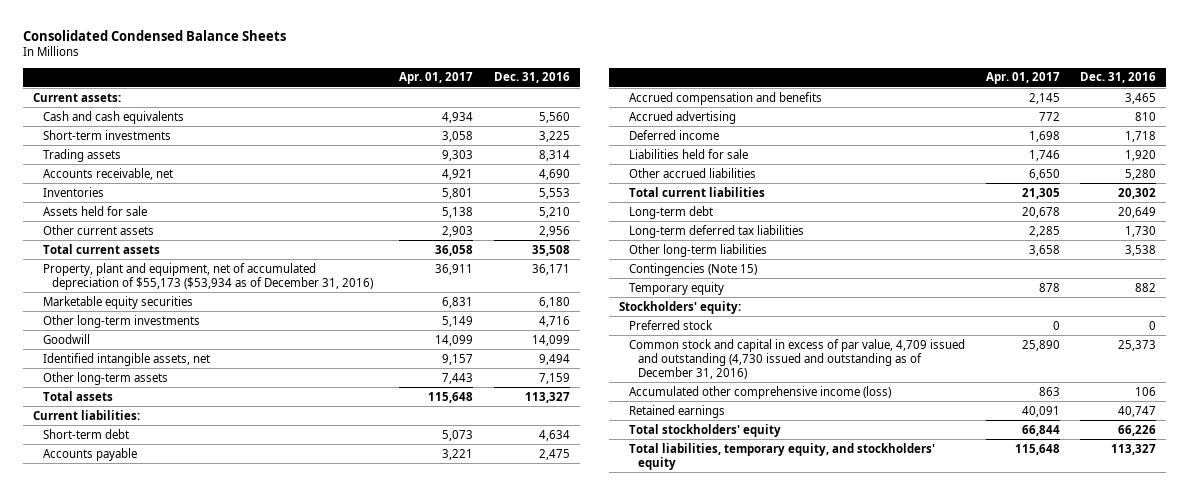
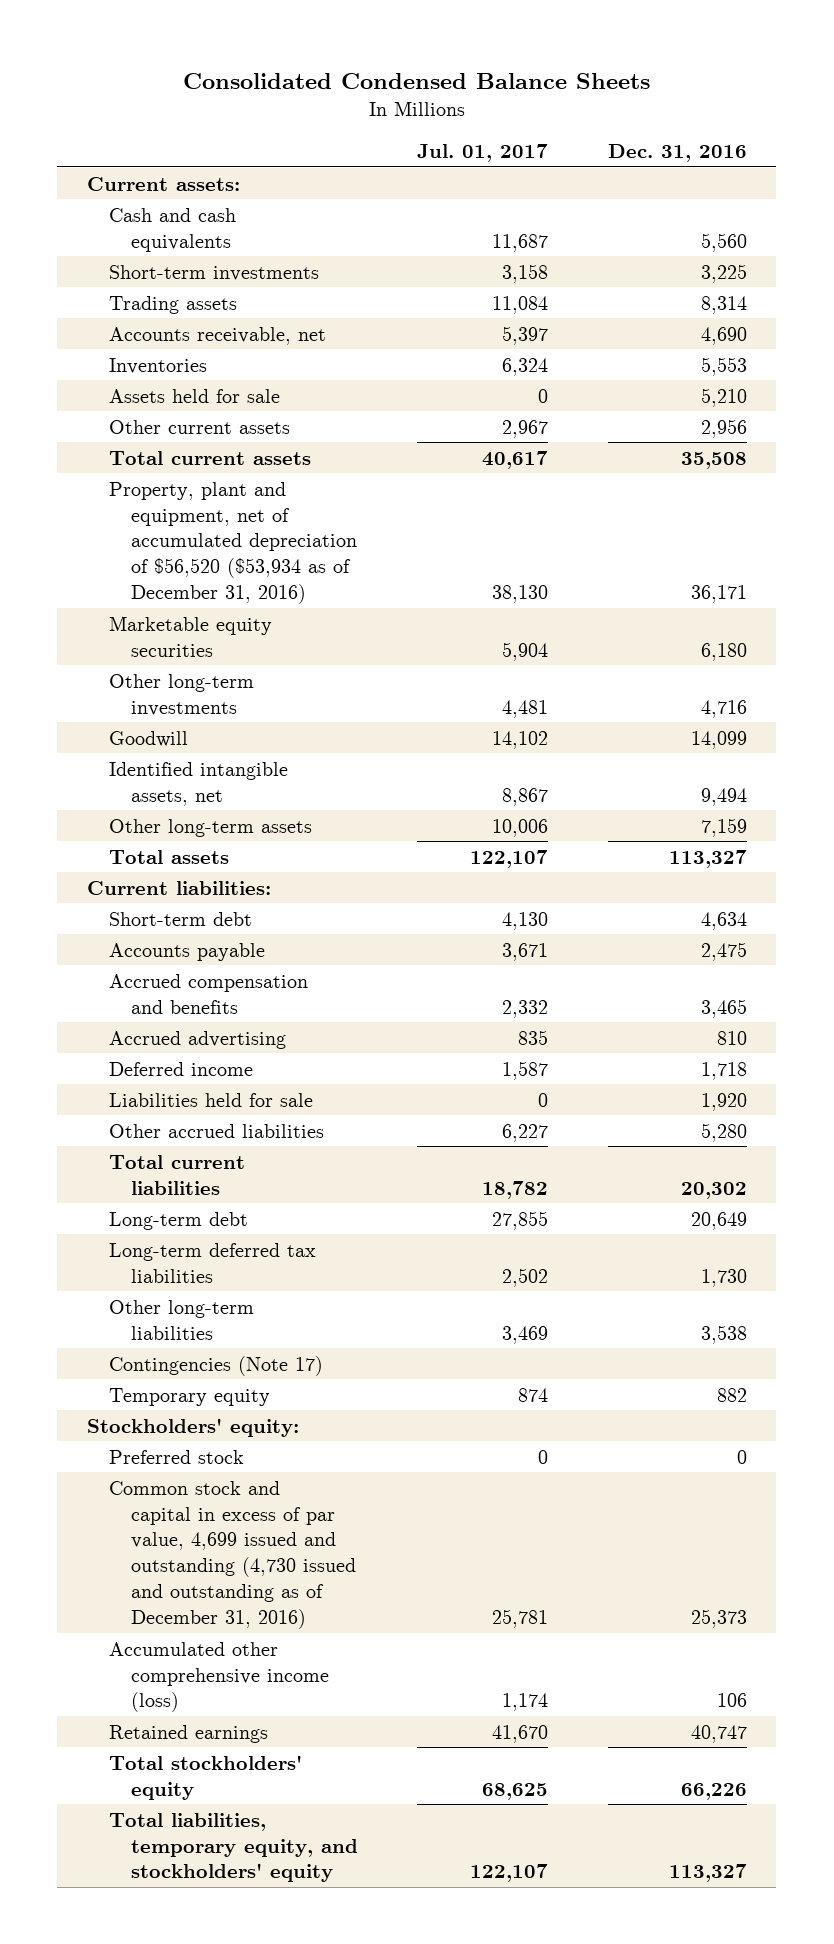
- | Apr. 01, 2017 | Dec. 31, 2016
+ | Jul. 01, 2017 | Dec. 31, 2016
- Property, plant and equipment, net of accumulated depreciation of $55,173 ($53,934 as of December 31, 2016) | 36,911 | 36,171
+ Property, plant and equipment, net of accumulated depreciation of $56,520 ($53,934 as of December 31, 2016) | 38,130 | 36,171
- Contingencies (Note 15)
+ Contingencies (Note 17)
- Common stock and capital in excess of par value, 4,709 issued and outstanding (4,730 issued and outstanding as of December 31, 2016) | 25,890 | 25,373
+ Common stock and capital in excess of par value, 4,699 issued and outstanding (4,730 issued and outstanding as of December 31, 2016) | 25,781 | 25,373

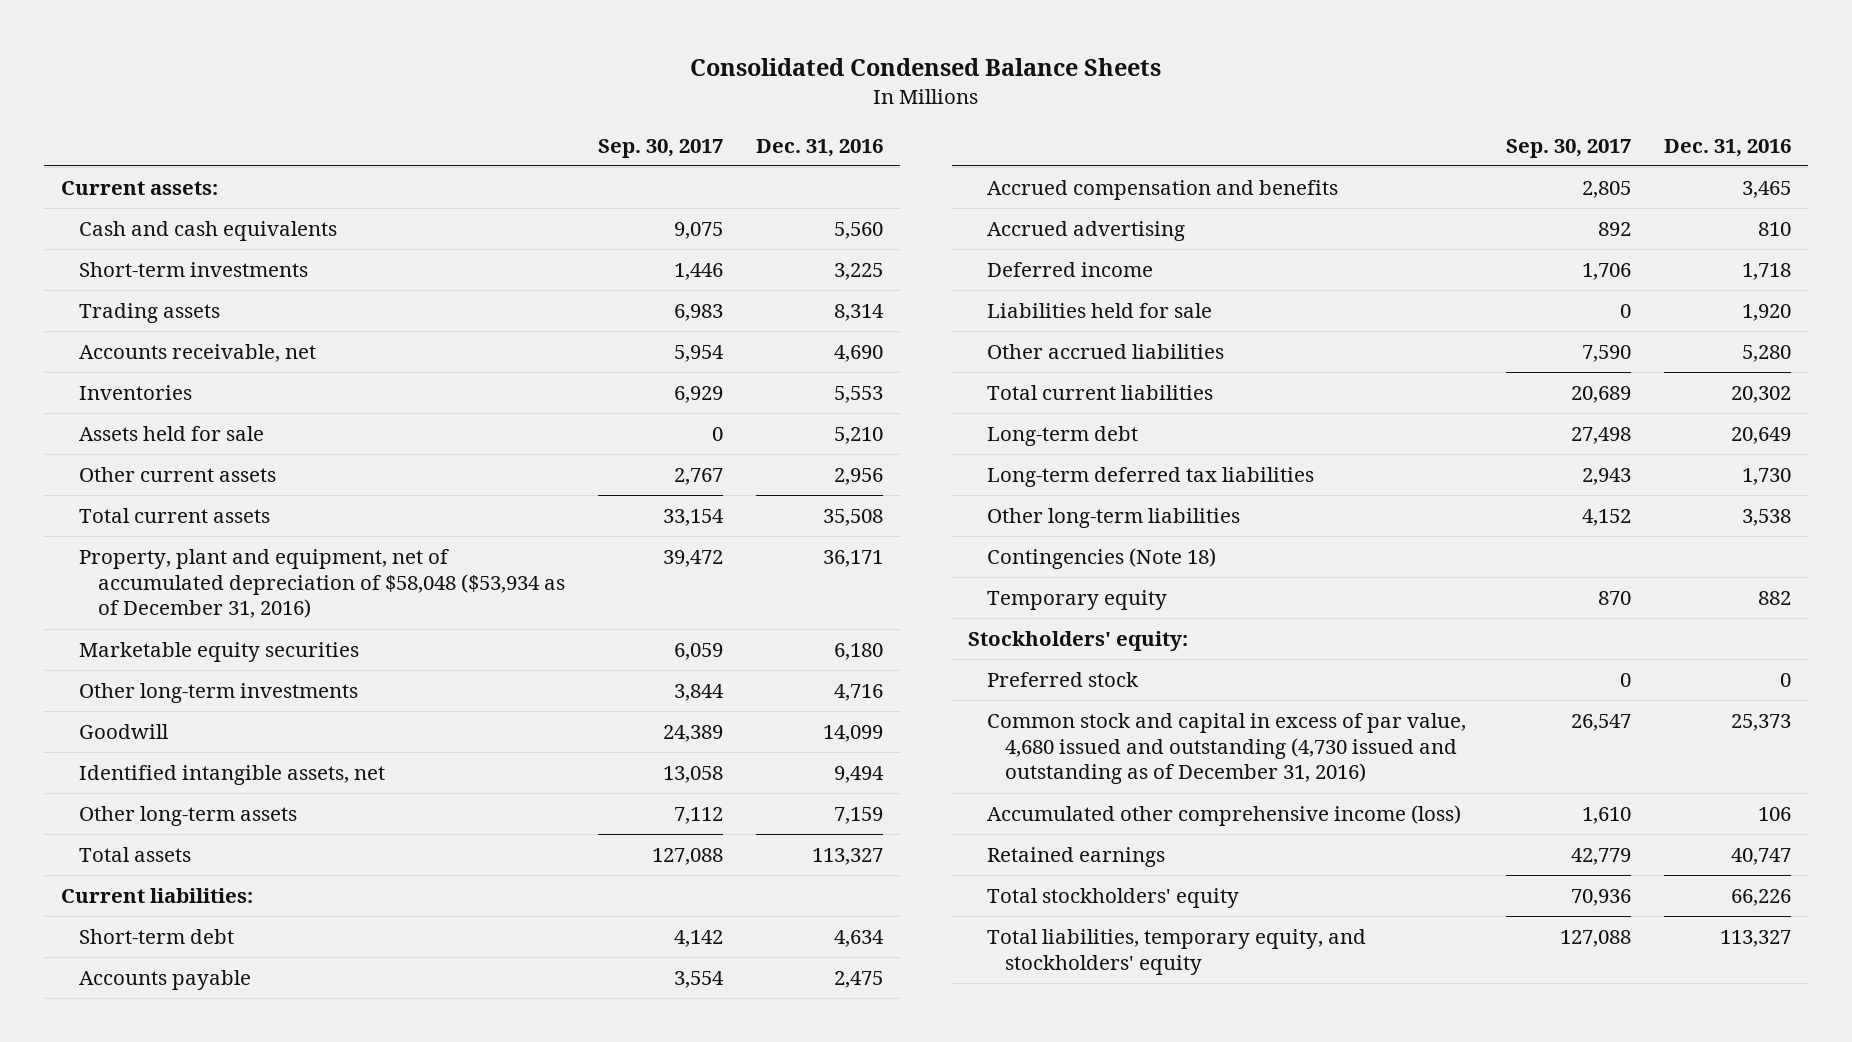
- | Jul. 01, 2017 | Dec. 31, 2016
+ | Sep. 30, 2017 | Dec. 31, 2016
- Property, plant and equipment, net of accumulated depreciation of $56,520 ($53,934 as of December 31, 2016) | 38,130 | 36,171
+ Property, plant and equipment, net of accumulated depreciation of $58,048 ($53,934 as of December 31, 2016) | 39,472 | 36,171
- Contingencies (Note 17)
+ Contingencies (Note 18)
- Common stock and capital in excess of par value, 4,699 issued and outstanding (4,730 issued and outstanding as of December 31, 2016) | 25,781 | 25,373
+ Common stock and capital in excess of par value, 4,680 issued and outstanding (4,730 issued and outstanding as of December 31, 2016) | 26,547 | 25,373

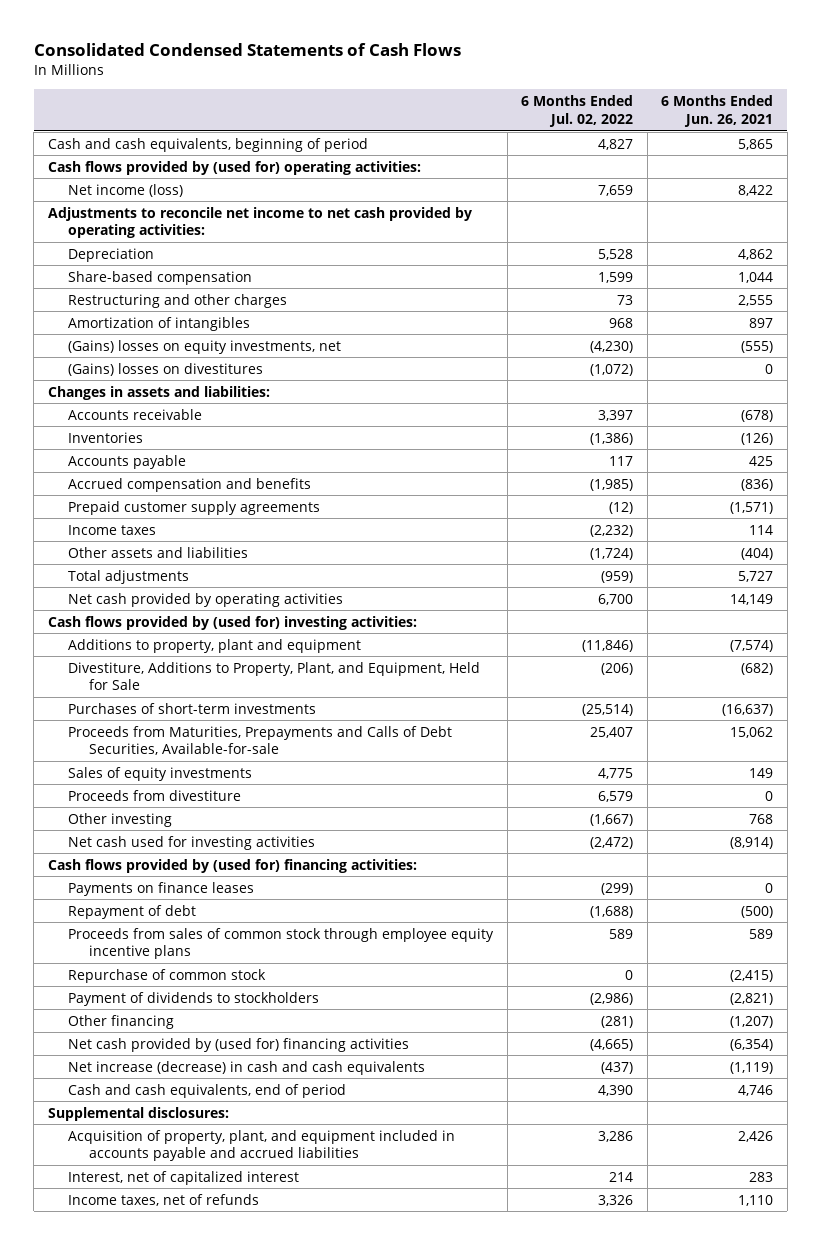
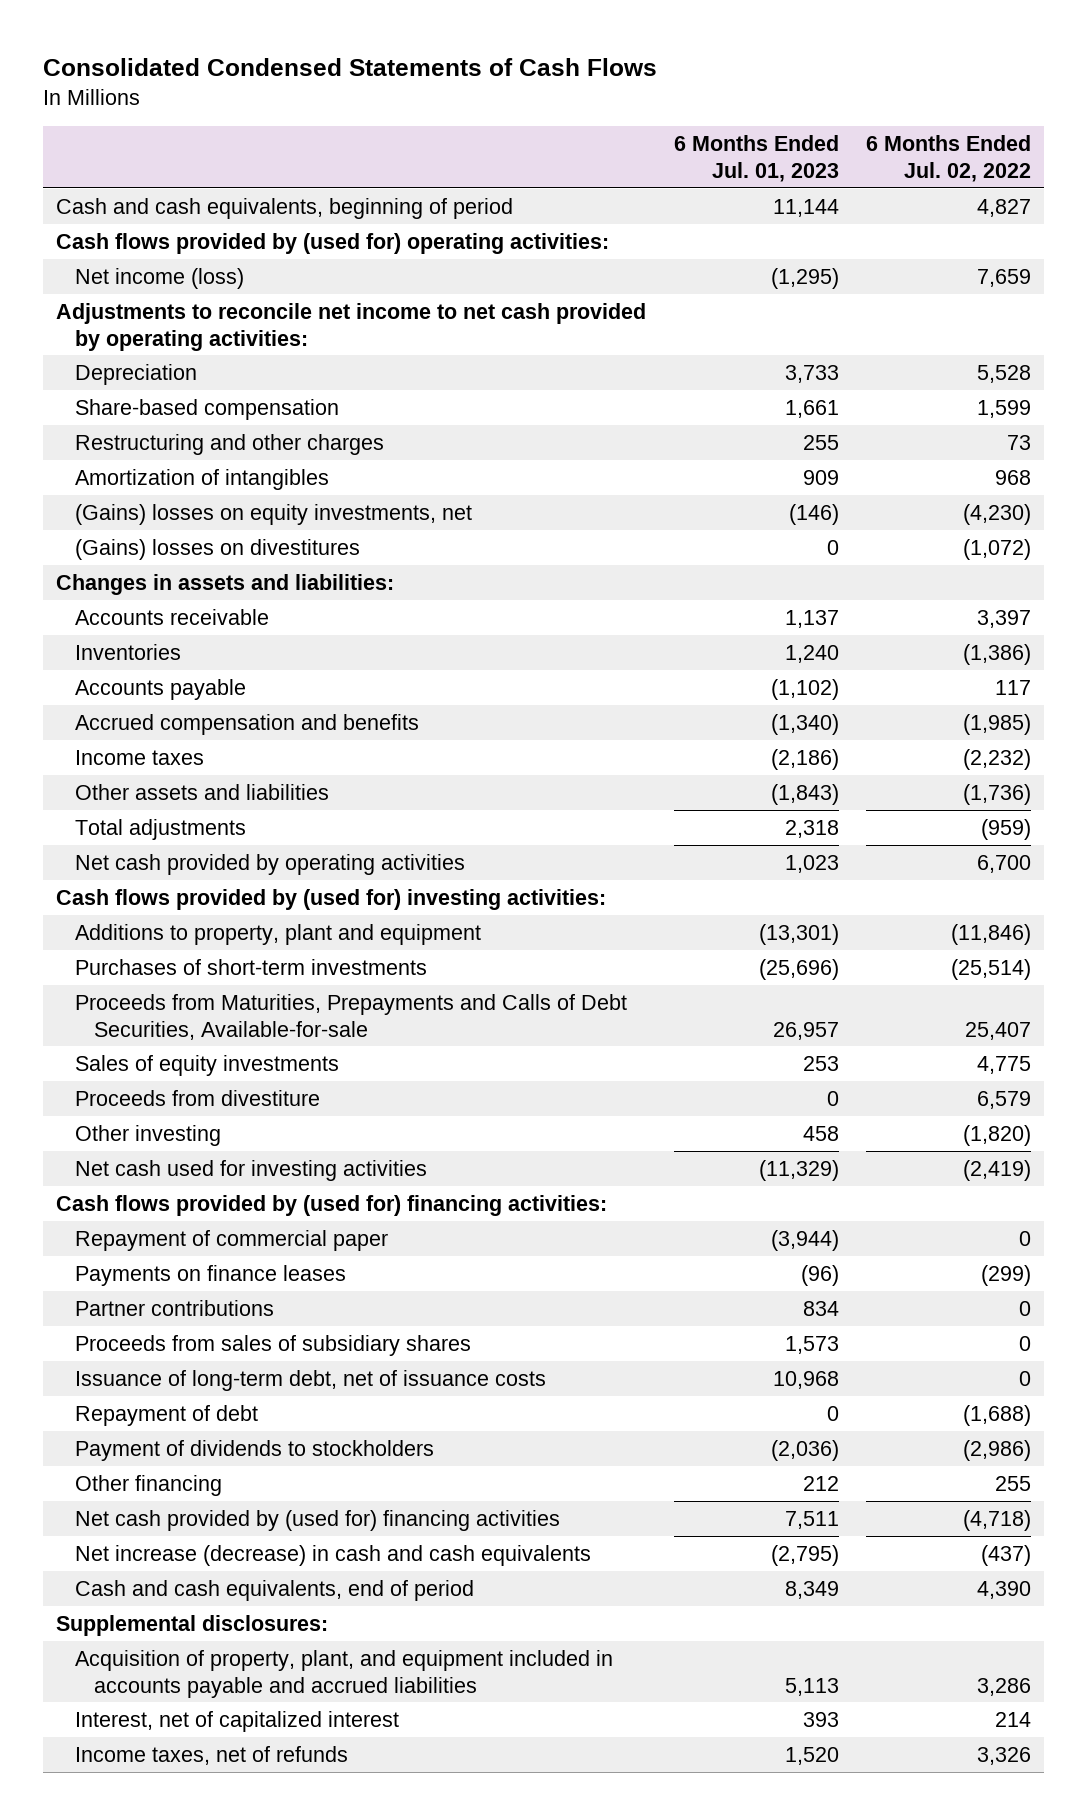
- | 6 Months Ended Jul. 02, 2022 | 6 Months Ended Jun. 26, 2021
+ | 6 Months Ended Jul. 01, 2023 | 6 Months Ended Jul. 02, 2022
- Prepaid customer supply agreements | (12) | (1,571)
- Other assets and liabilities | (1,724) | (404)
+ Other assets and liabilities | (1,843) | (1,736)
- Divestiture, Additions to Property, Plant, and Equipment, Held for Sale | (206) | (682)
- Other investing | (1,667) | 768
- Net cash used for investing activities | (2,472) | (8,914)
+ Other investing | 458 | (1,820)
+ Net cash used for investing activities | (11,329) | (2,419)
+ Repayment of commercial paper | (3,944) | 0
+ Partner contributions | 834 | 0
+ Proceeds from sales of subsidiary shares | 1,573 | 0
+ Issuance of long-term debt, net of issuance costs | 10,968 | 0
- Proceeds from sales of common stock through employee equity incentive plans | 589 | 589
- Repurchase of common stock | 0 | (2,415)
- Other financing | (281) | (1,207)
- Net cash provided by (used for) financing activities | (4,665) | (6,354)
+ Other financing | 212 | 255
+ Net cash provided by (used for) financing activities | 7,511 | (4,718)

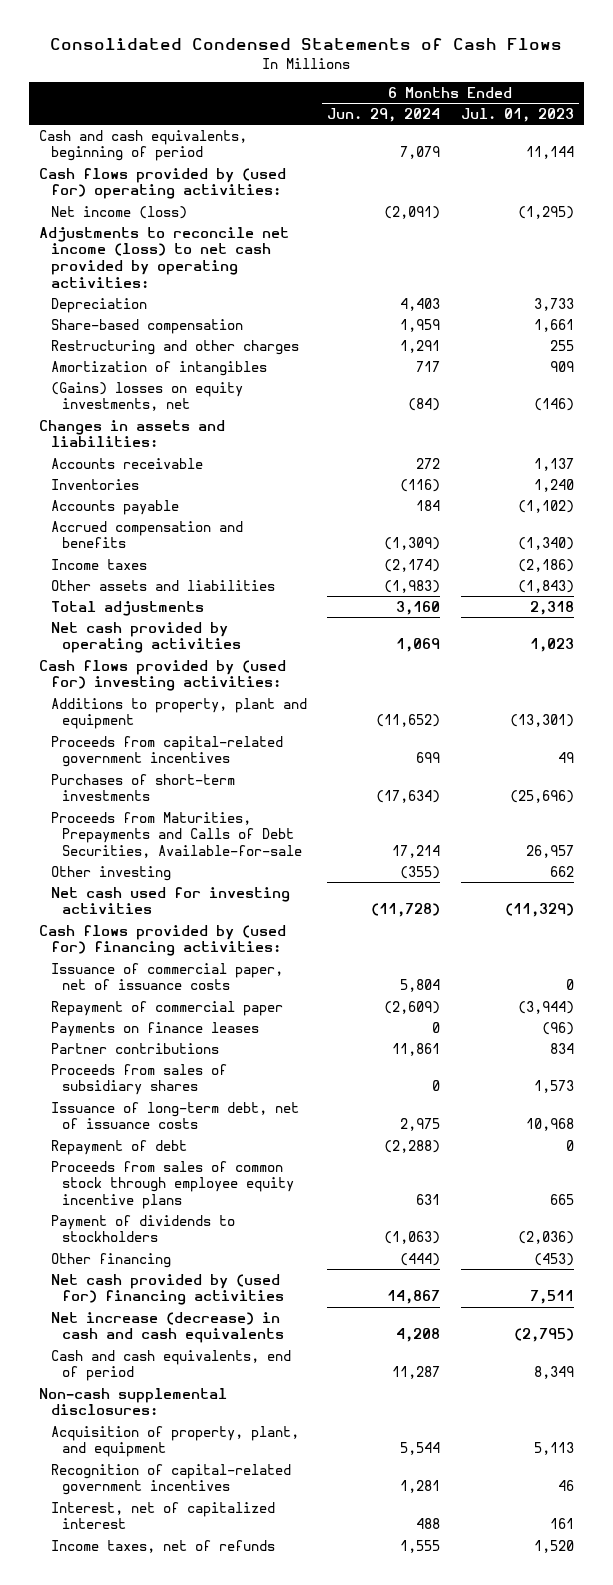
- | 6 Months Ended Jul. 01, 2023 | 6 Months Ended Jul. 02, 2022
+ | 6 Months Ended Jun. 29, 2024 | 6 Months Ended Jul. 01, 2023
- Adjustments to reconcile net income to net cash provided by operating activities:
+ Adjustments to reconcile net income (loss) to net cash provided by operating activities:
- (Gains) losses on divestitures | 0 | (1,072)
+ Proceeds from capital-related government incentives | 699 | 49
- Sales of equity investments | 253 | 4,775
- Proceeds from divestiture | 0 | 6,579
- Other investing | 458 | (1,820)
+ Other investing | (355) | 662
+ Issuance of commercial paper, net of issuance costs | 5,804 | 0
+ Proceeds from sales of common stock through employee equity incentive plans | 631 | 665
- Other financing | 212 | 255
+ Other financing | (444) | (453)
- Supplemental disclosures:
- Acquisition of property, plant, and equipment included in accounts payable and accrued liabilities | 5,113 | 3,286
- Interest, net of capitalized interest | 393 | 214
+ Non-cash supplemental disclosures:
+ Acquisition of property, plant, and equipment | 5,544 | 5,113
+ Recognition of capital-related government incentives | 1,281 | 46
+ Interest, net of capitalized interest | 488 | 161

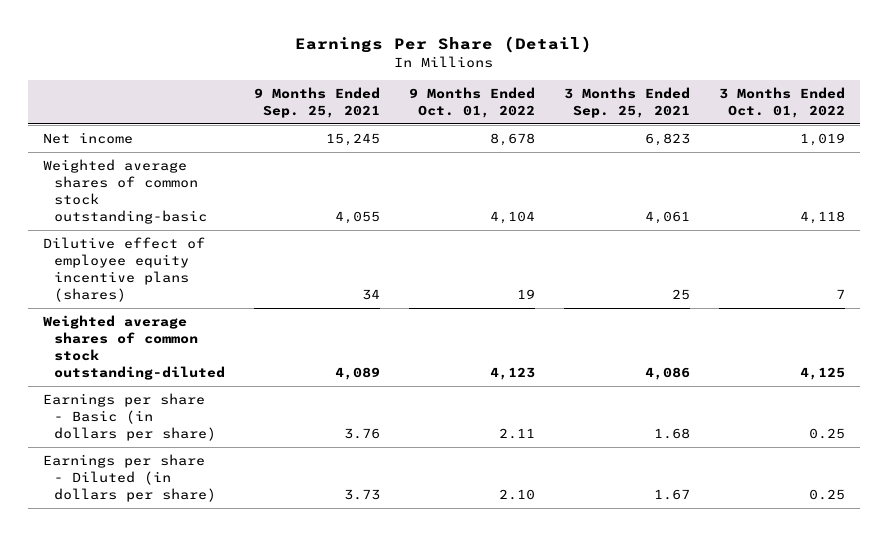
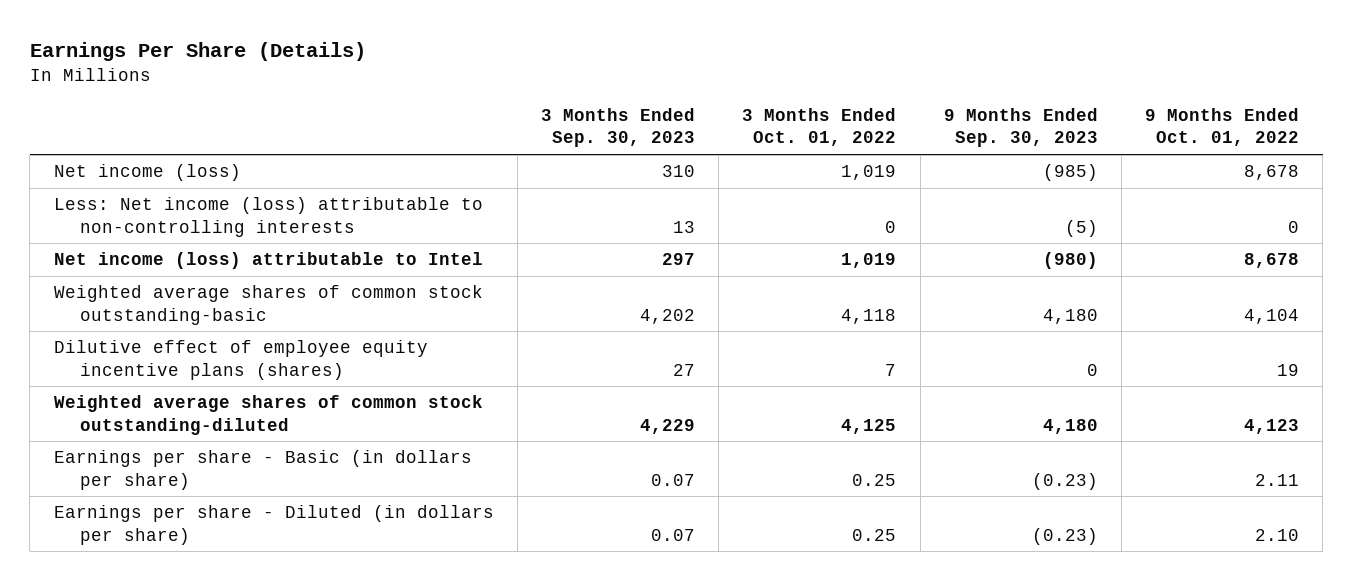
- Earnings Per Share (Detail)
+ Earnings Per Share (Details)
- | 9 Months Ended Sep. 25, 2021 | 9 Months Ended Oct. 01, 2022 | 3 Months Ended Sep. 25, 2021 | 3 Months Ended Oct. 01, 2022
+ | 3 Months Ended Sep. 30, 2023 | 3 Months Ended Oct. 01, 2022 | 9 Months Ended Sep. 30, 2023 | 9 Months Ended Oct. 01, 2022
- Net income | 15,245 | 8,678 | 6,823 | 1,019
+ Net income (loss) | 310 | 1,019 | (985) | 8,678
+ Less: Net income (loss) attributable to non-controlling interests | 13 | 0 | (5) | 0
+ Net income (loss) attributable to Intel | 297 | 1,019 | (980) | 8,678

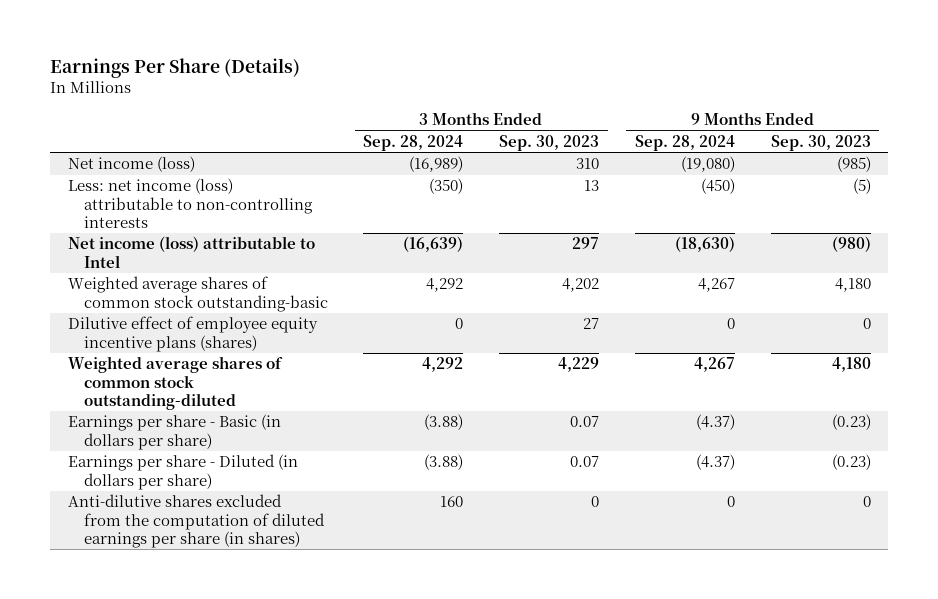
- | 3 Months Ended Sep. 30, 2023 | 3 Months Ended Oct. 01, 2022 | 9 Months Ended Sep. 30, 2023 | 9 Months Ended Oct. 01, 2022
+ | 3 Months Ended Sep. 28, 2024 | 3 Months Ended Sep. 30, 2023 | 9 Months Ended Sep. 28, 2024 | 9 Months Ended Sep. 30, 2023
- Less: Net income (loss) attributable to non-controlling interests | 13 | 0 | (5) | 0
+ Less: net income (loss) attributable to non-controlling interests | (350) | 13 | (450) | (5)
+ Anti-dilutive shares excluded from the computation of diluted earnings per share (in shares) | 160 | 0 | 0 | 0

